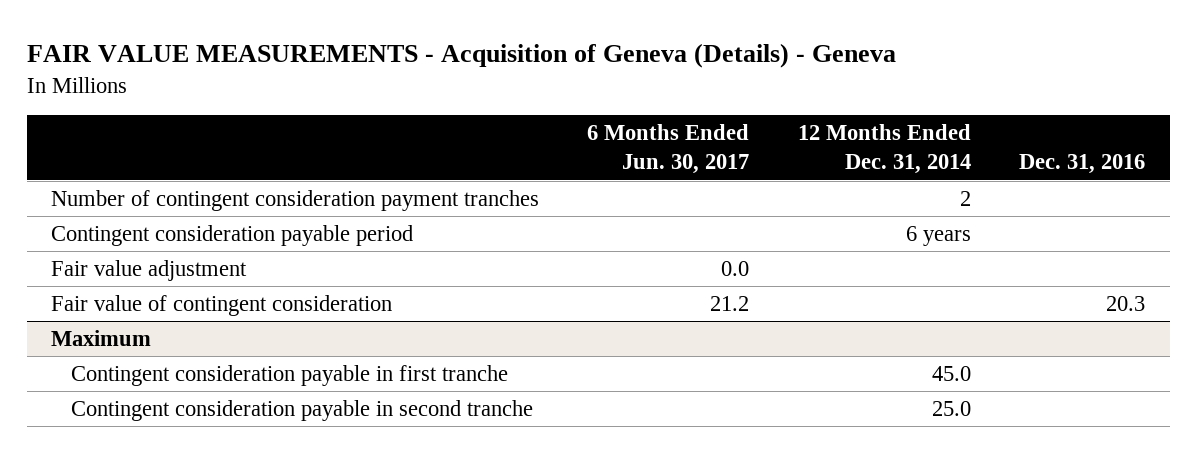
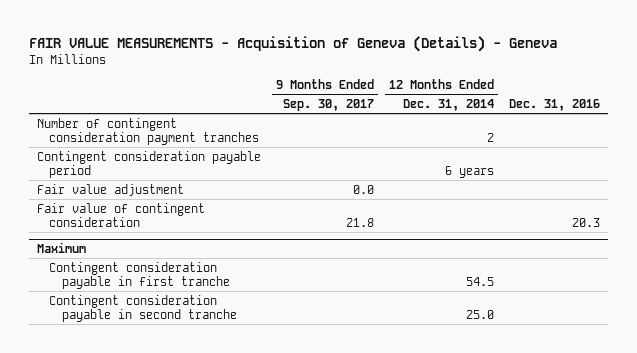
- | 6 Months Ended Jun. 30, 2017 | 12 Months Ended Dec. 31, 2014 | Dec. 31, 2016
+ | 9 Months Ended Sep. 30, 2017 | 12 Months Ended Dec. 31, 2014 | Dec. 31, 2016
@ Maximum
- Contingent consideration payable in first tranche | | 45.0 |
+ Contingent consideration payable in first tranche | | 54.5 |

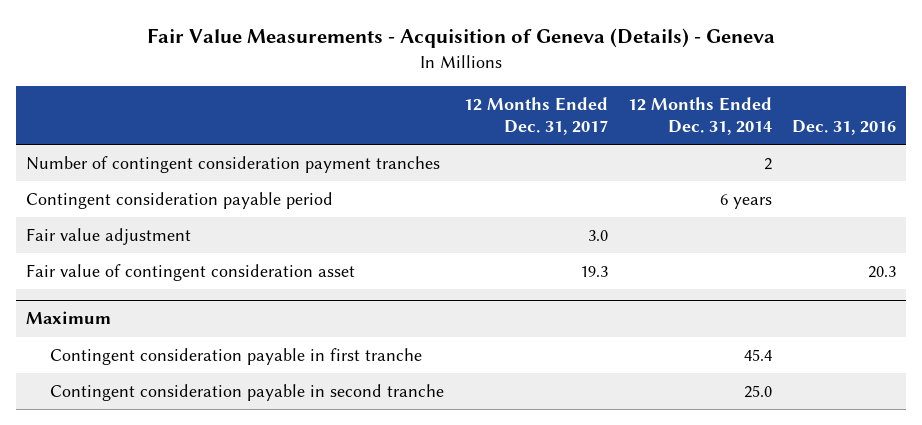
- FAIR VALUE MEASUREMENTS - Acquisition of Geneva (Details) - Geneva
+ Fair Value Measurements - Acquisition of Geneva (Details) - Geneva
- | 9 Months Ended Sep. 30, 2017 | 12 Months Ended Dec. 31, 2014 | Dec. 31, 2016
+ | 12 Months Ended Dec. 31, 2017 | 12 Months Ended Dec. 31, 2014 | Dec. 31, 2016
- Fair value of contingent consideration | 21.8 | | 20.3
+ Fair value of contingent consideration asset | 19.3 | | 20.3
@ Maximum
- Contingent consideration payable in first tranche | | 54.5 |
+ Contingent consideration payable in first tranche | | 45.4 |

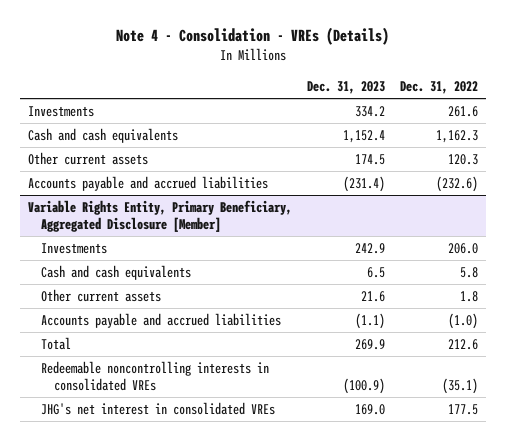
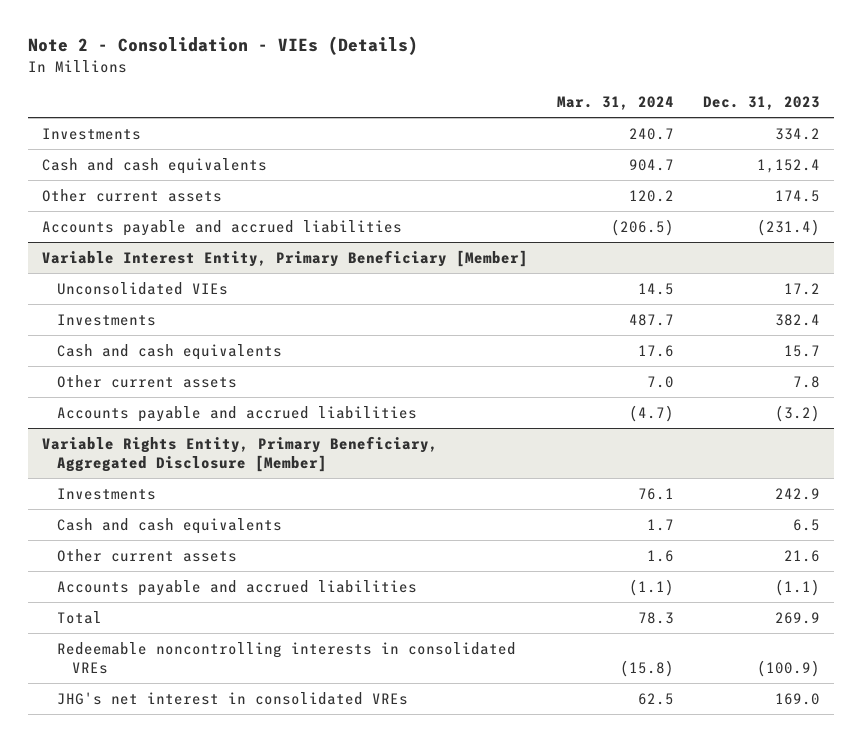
- Note 4 - Consolidation - VREs (Details)
+ Note 2 - Consolidation - VIEs (Details)
- | Dec. 31, 2023 | Dec. 31, 2022
+ | Mar. 31, 2024 | Dec. 31, 2023
+ Variable Interest Entity, Primary Beneficiary [Member]
+ Unconsolidated VIEs | 14.5 | 17.2
+ Investments | 487.7 | 382.4
+ Cash and cash equivalents | 17.6 | 15.7
+ Other current assets | 7.0 | 7.8
+ Accounts payable and accrued liabilities | (4.7) | (3.2)

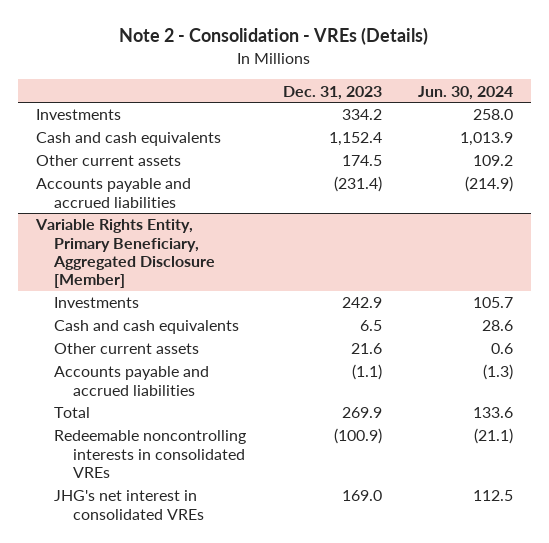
- Note 2 - Consolidation - VIEs (Details)
+ Note 2 - Consolidation - VREs (Details)
- | Mar. 31, 2024 | Dec. 31, 2023
+ | Dec. 31, 2023 | Jun. 30, 2024
- Variable Interest Entity, Primary Beneficiary [Member]
- Unconsolidated VIEs | 14.5 | 17.2
- Investments | 487.7 | 382.4
- Cash and cash equivalents | 17.6 | 15.7
- Other current assets | 7.0 | 7.8
- Accounts payable and accrued liabilities | (4.7) | (3.2)

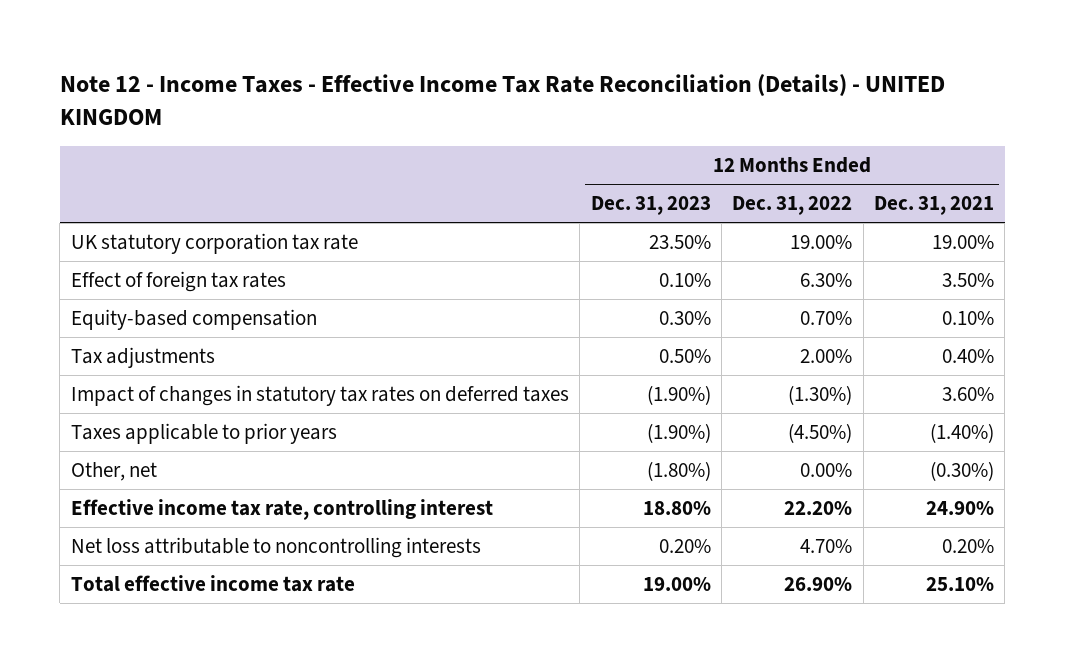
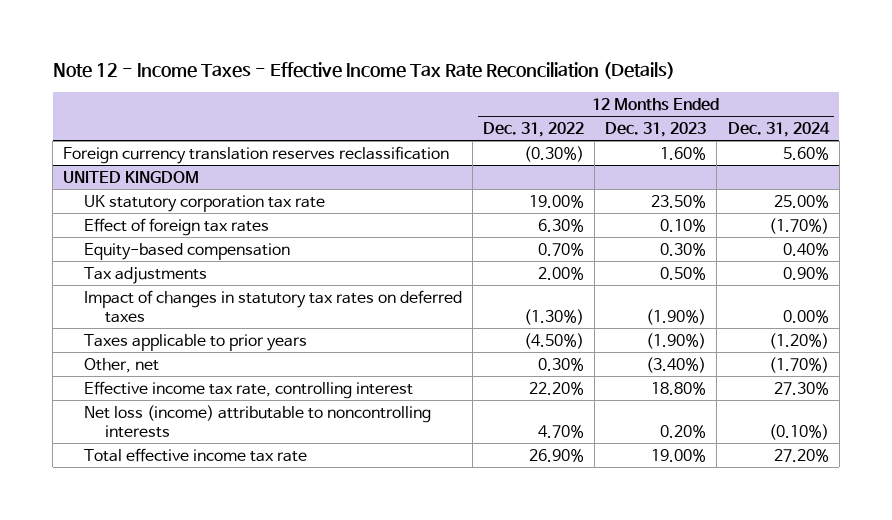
- Note 12 - Income Taxes - Effective Income Tax Rate Reconciliation (Details) - UNITED KINGDOM
+ Note 12 - Income Taxes - Effective Income Tax Rate Reconciliation (Details)
- | 12 Months Ended Dec. 31, 2023 | 12 Months Ended Dec. 31, 2022 | 12 Months Ended Dec. 31, 2021
+ | 12 Months Ended Dec. 31, 2022 | 12 Months Ended Dec. 31, 2023 | 12 Months Ended Dec. 31, 2024
+ Foreign currency translation reserves reclassification | (0.30%) | 1.60% | 5.60%
+ UNITED KINGDOM
- Other, net | (1.80%) | 0.00% | (0.30%)
+ Other, net | 0.30% | (3.40%) | (1.70%)
- Net loss attributable to noncontrolling interests | 0.20% | 4.70% | 0.20%
+ Net loss (income) attributable to noncontrolling interests | 4.70% | 0.20% | (0.10%)

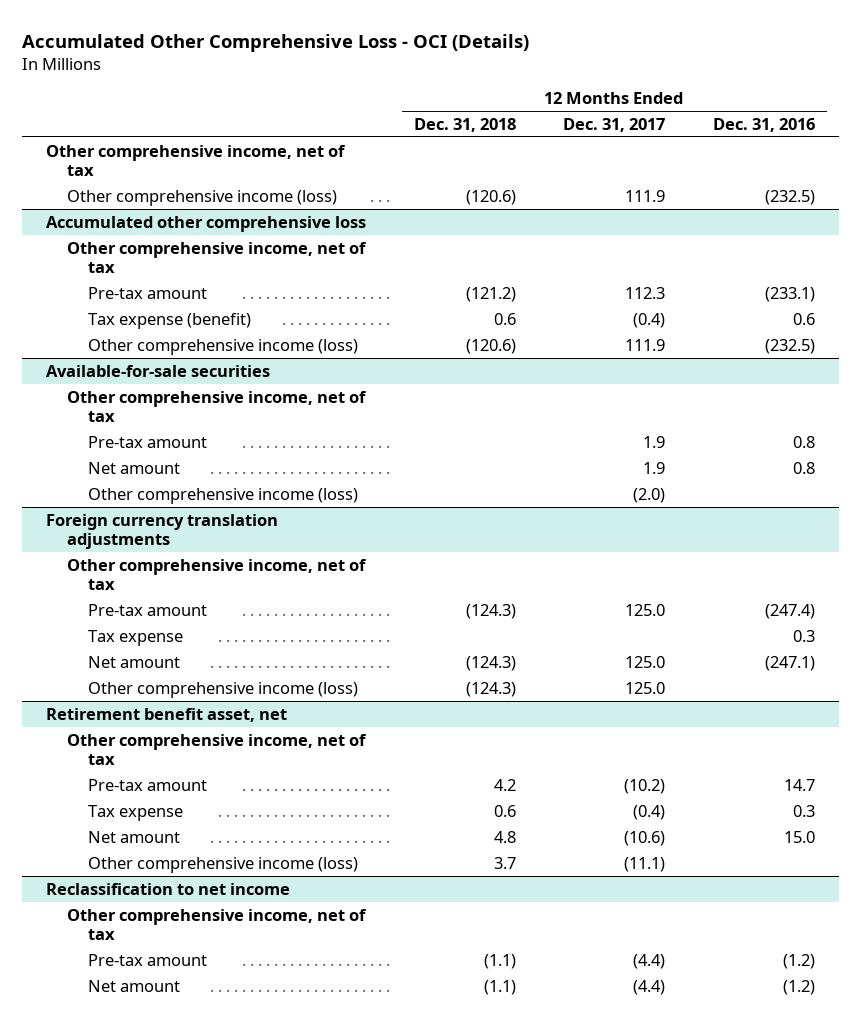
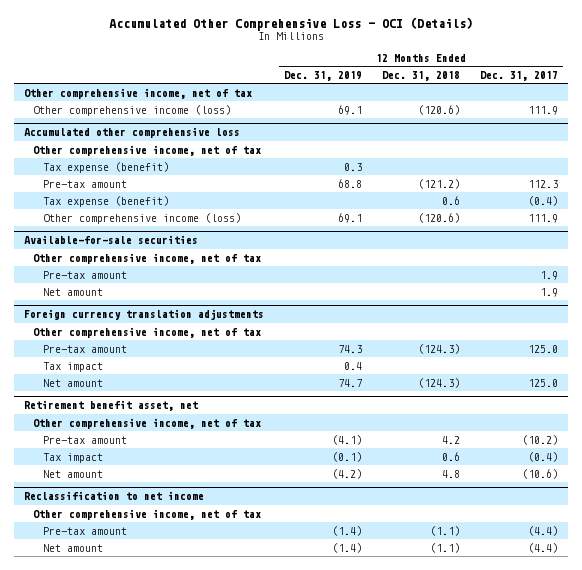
- | 12 Months Ended Dec. 31, 2018 | 12 Months Ended Dec. 31, 2017 | 12 Months Ended Dec. 31, 2016
+ | 12 Months Ended Dec. 31, 2019 | 12 Months Ended Dec. 31, 2018 | 12 Months Ended Dec. 31, 2017
@ Accumulated other comprehensive loss
+ Tax expense (benefit) | 0.3 | |
@ Available-for-sale securities
- Other comprehensive income (loss) | | (2.0) |
@ Foreign currency translation adjustments
- Tax expense | | | 0.3
+ Tax impact | 0.4 | |
- Other comprehensive income (loss) | (124.3) | 125.0 |
@ Retirement benefit asset, net
- Tax expense | 0.6 | (0.4) | 0.3
+ Tax impact | (0.1) | 0.6 | (0.4)
- Other comprehensive income (loss) | 3.7 | (11.1) |

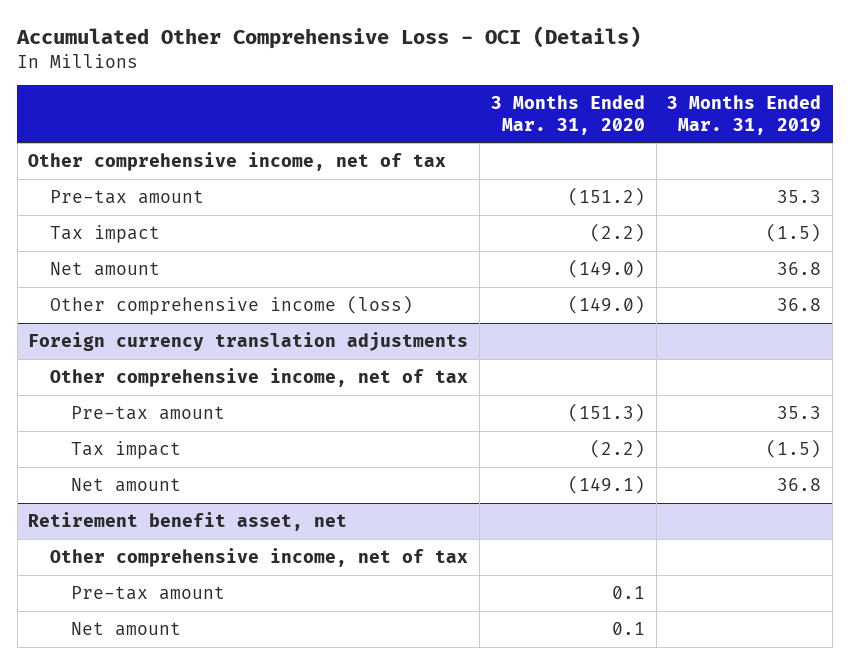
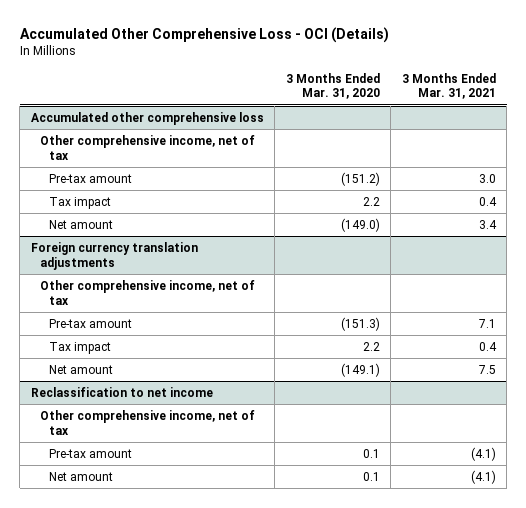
- | 3 Months Ended Mar. 31, 2020 | 3 Months Ended Mar. 31, 2019
+ | 3 Months Ended Mar. 31, 2020 | 3 Months Ended Mar. 31, 2021
+ Accumulated other comprehensive loss
- Tax impact | (2.2) | (1.5)
+ Tax impact | 2.2 | 0.4
- Other comprehensive income (loss) | (149.0) | 36.8
@ Foreign currency translation adjustments
- Tax impact | (2.2) | (1.5)
+ Tax impact | 2.2 | 0.4
- Retirement benefit asset, net
+ Reclassification to net income

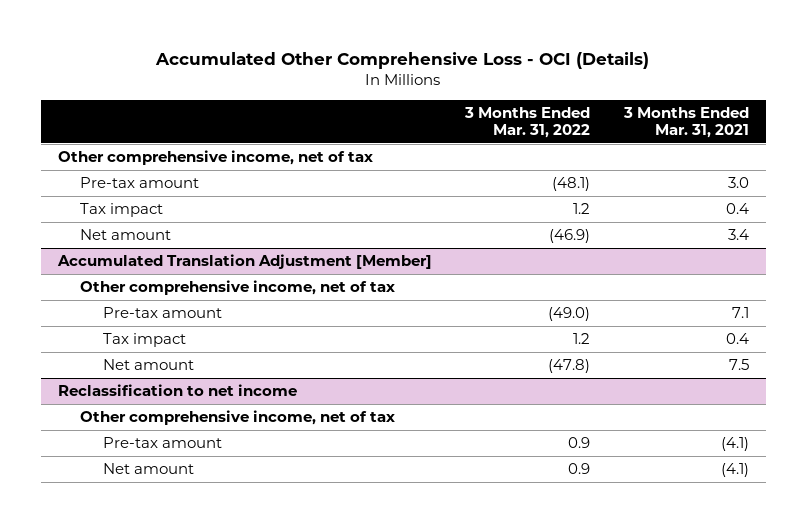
- | 3 Months Ended Mar. 31, 2020 | 3 Months Ended Mar. 31, 2021
+ | 3 Months Ended Mar. 31, 2022 | 3 Months Ended Mar. 31, 2021
- Accumulated other comprehensive loss
- Foreign currency translation adjustments
+ Accumulated Translation Adjustment [Member]

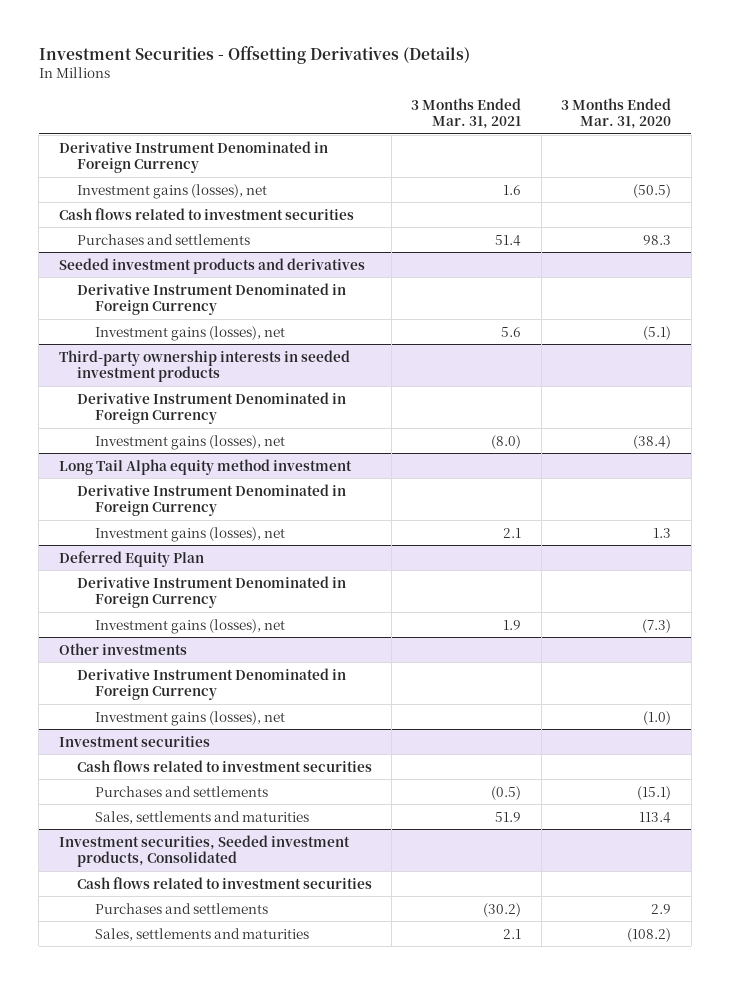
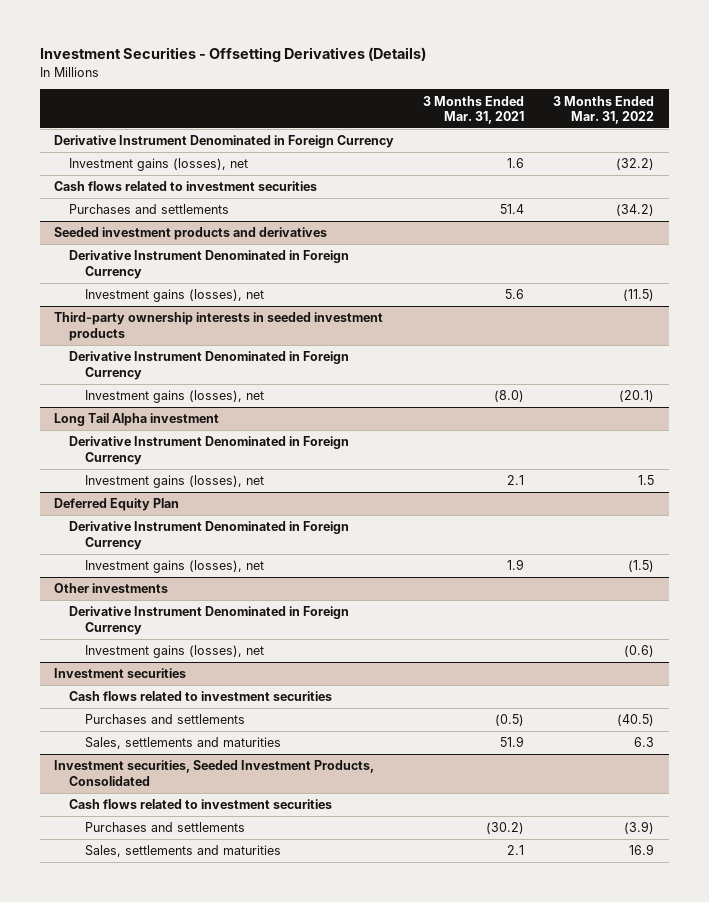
- | 3 Months Ended Mar. 31, 2021 | 3 Months Ended Mar. 31, 2020
+ | 3 Months Ended Mar. 31, 2021 | 3 Months Ended Mar. 31, 2022
- Long Tail Alpha equity method investment
+ Long Tail Alpha investment
- Investment securities, Seeded investment products, Consolidated
+ Investment securities, Seeded Investment Products, Consolidated

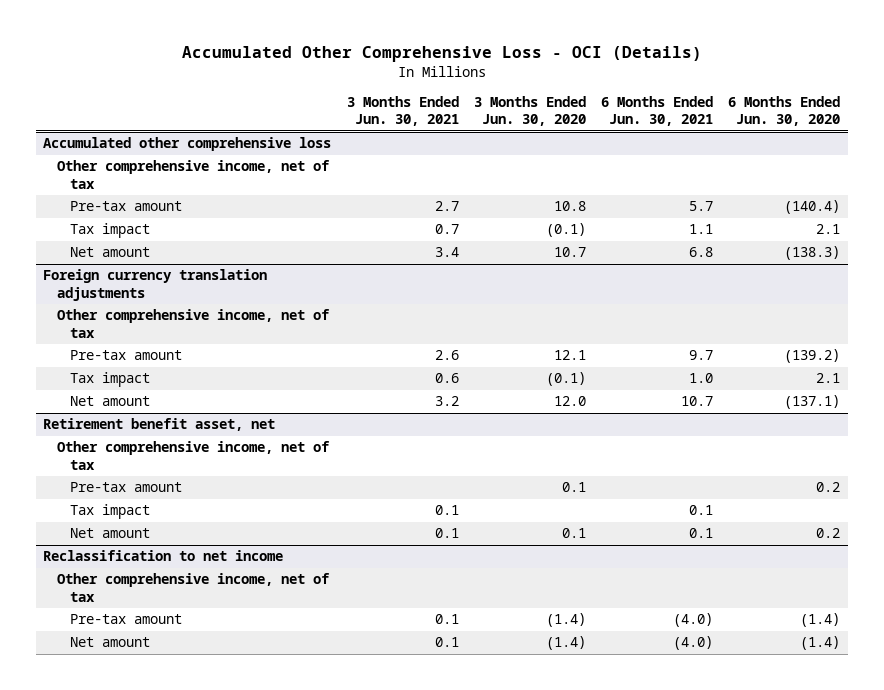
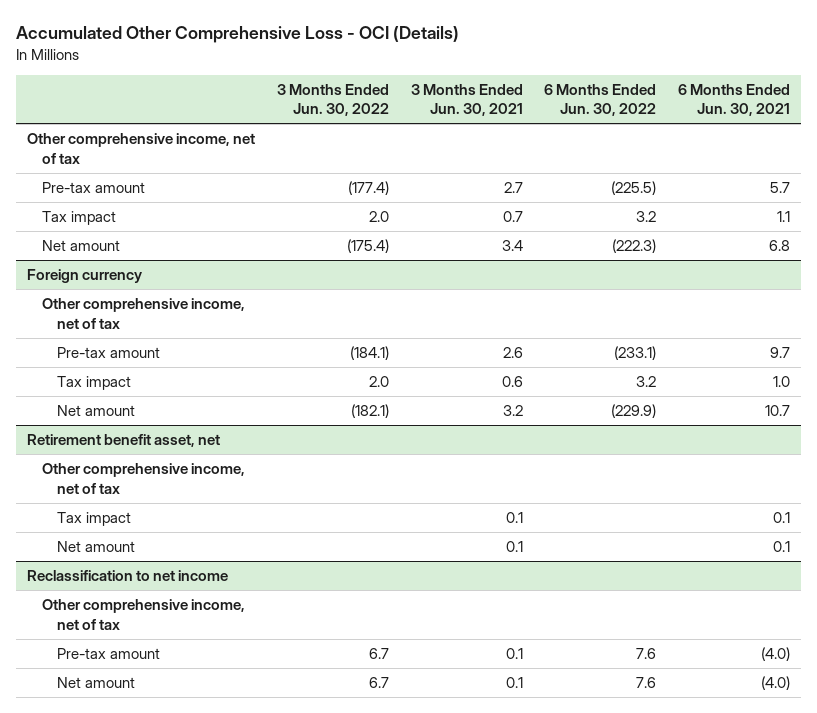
- | 3 Months Ended Jun. 30, 2021 | 3 Months Ended Jun. 30, 2020 | 6 Months Ended Jun. 30, 2021 | 6 Months Ended Jun. 30, 2020
+ | 3 Months Ended Jun. 30, 2022 | 3 Months Ended Jun. 30, 2021 | 6 Months Ended Jun. 30, 2022 | 6 Months Ended Jun. 30, 2021
- Accumulated other comprehensive loss
- Foreign currency translation adjustments
+ Foreign currency
@ Retirement benefit asset, net
- Pre-tax amount | | 0.1 | | 0.2

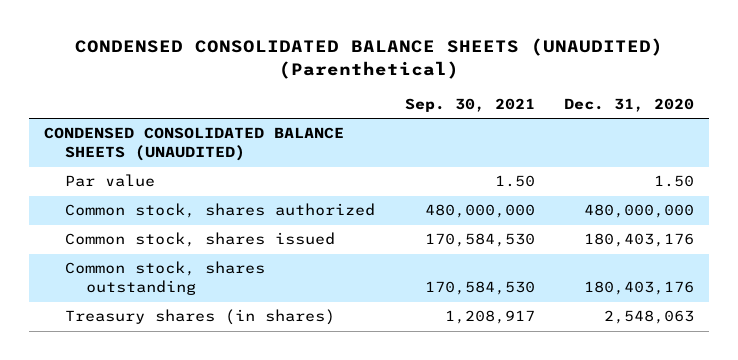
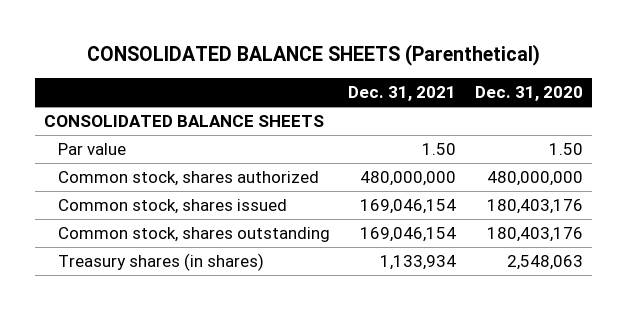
- CONDENSED CONSOLIDATED BALANCE SHEETS (UNAUDITED) (Parenthetical)
+ CONSOLIDATED BALANCE SHEETS (Parenthetical)
- | Sep. 30, 2021 | Dec. 31, 2020
+ | Dec. 31, 2021 | Dec. 31, 2020
- CONDENSED CONSOLIDATED BALANCE SHEETS (UNAUDITED)
+ CONSOLIDATED BALANCE SHEETS

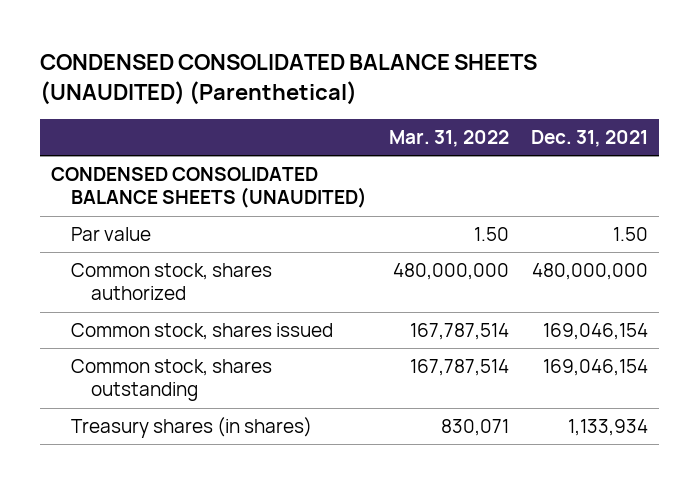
- CONSOLIDATED BALANCE SHEETS (Parenthetical)
+ CONDENSED CONSOLIDATED BALANCE SHEETS (UNAUDITED) (Parenthetical)
- | Dec. 31, 2021 | Dec. 31, 2020
+ | Mar. 31, 2022 | Dec. 31, 2021
- CONSOLIDATED BALANCE SHEETS
+ CONDENSED CONSOLIDATED BALANCE SHEETS (UNAUDITED)

